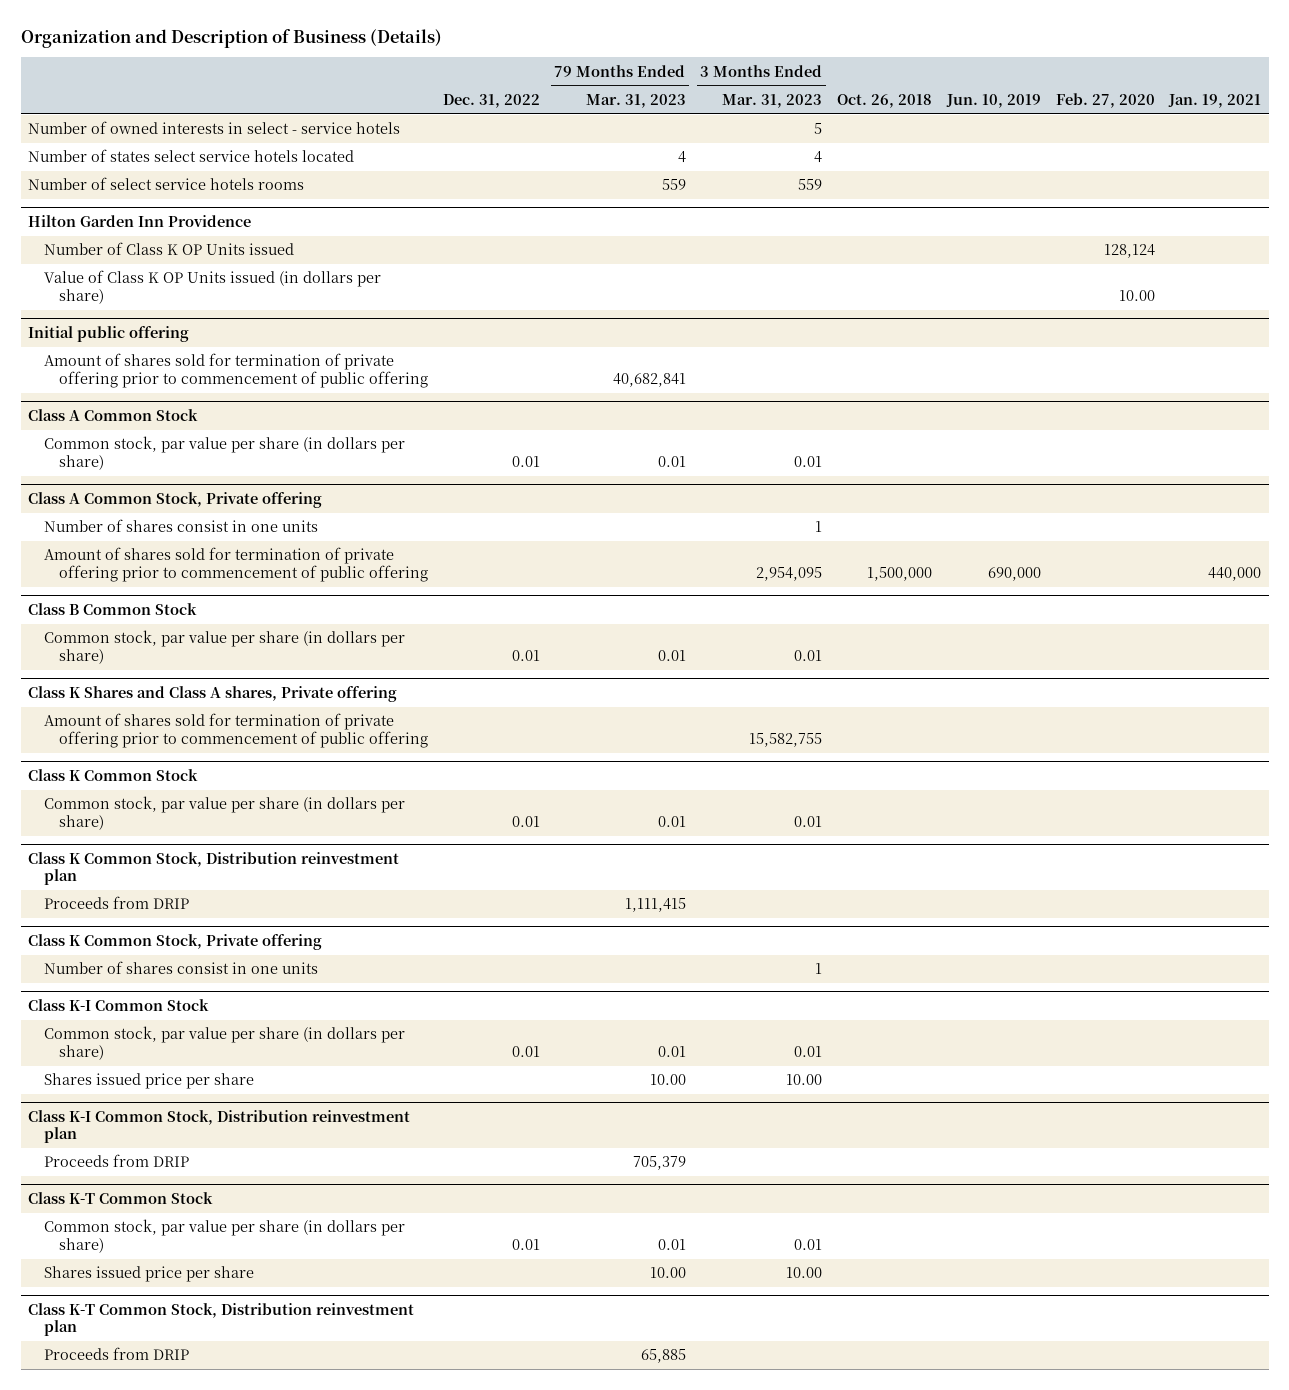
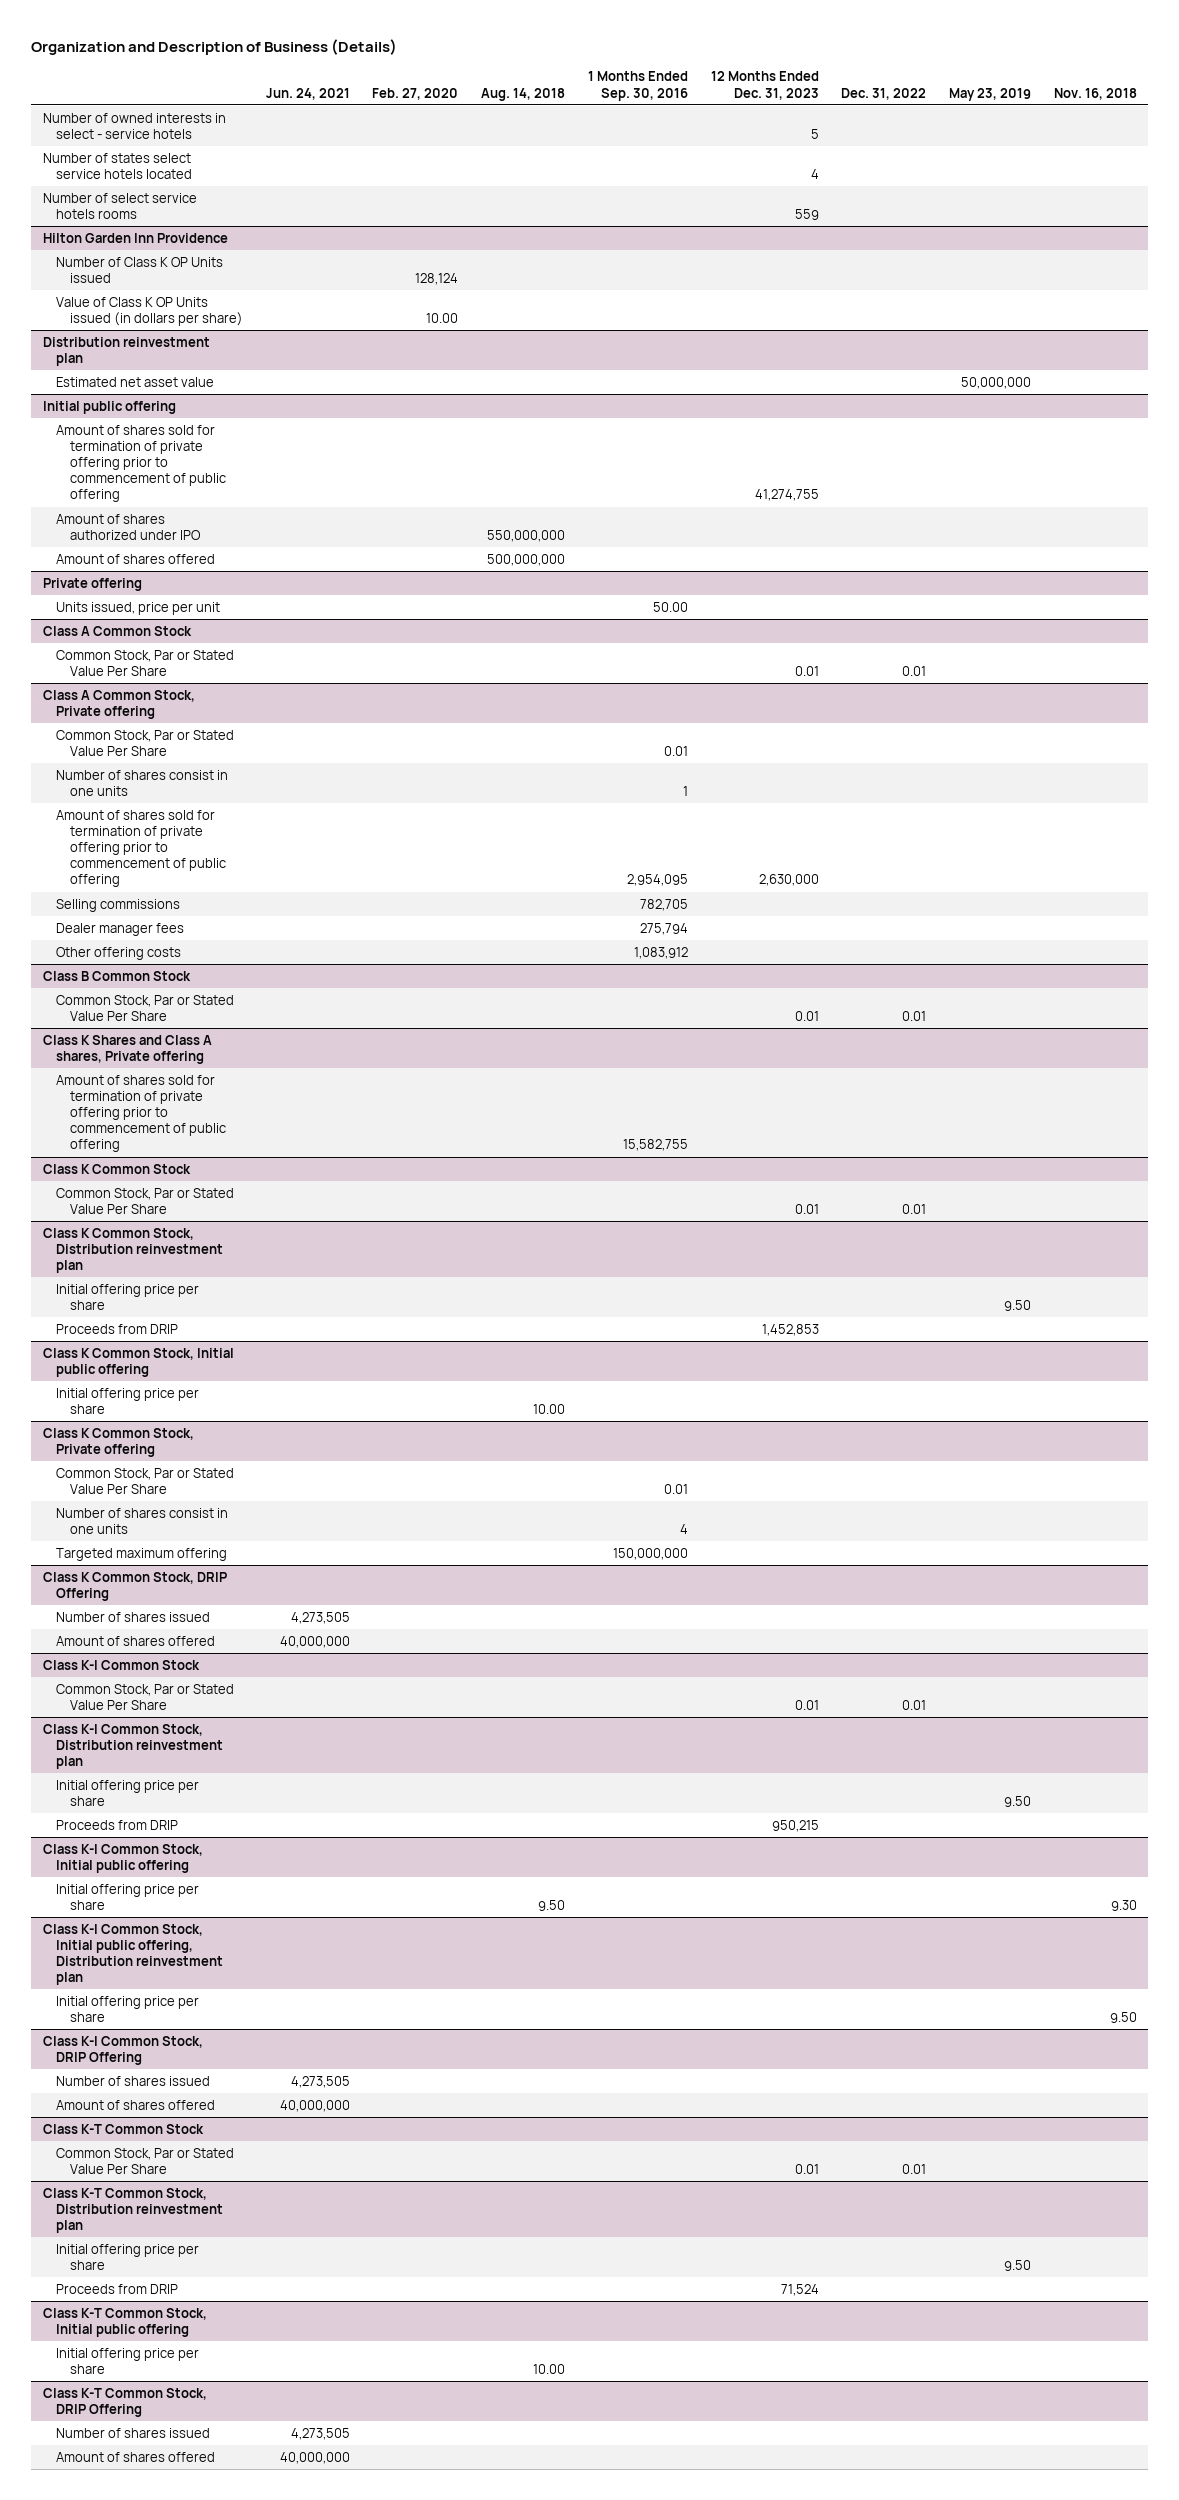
- | Dec. 31, 2022 | 79 Months Ended Mar. 31, 2023 | 3 Months Ended Mar. 31, 2023 | Oct. 26, 2018 | Jun. 10, 2019 | Feb. 27, 2020 | Jan. 19, 2021
+ | Jun. 24, 2021 | Feb. 27, 2020 | Aug. 14, 2018 | 1 Months Ended Sep. 30, 2016 | 12 Months Ended Dec. 31, 2023 | Dec. 31, 2022 | May 23, 2019 | Nov. 16, 2018
+ Distribution reinvestment plan
+ Estimated net asset value | | | | | | | 50,000,000 |
@ Initial public offering
+ Amount of shares authorized under IPO | | | 550,000,000 | | | | |
+ Amount of shares offered | | | 500,000,000 | | | | |
+ Private offering
+ Units issued, price per unit | | | | 50.00 | | | |
@ Class A Common Stock
- Common stock, par value per share (in dollars per share) | 0.01 | 0.01 | 0.01 | | | |
+ Common Stock, Par or Stated Value Per Share | | | | | 0.01 | 0.01 | |
@ Class A Common Stock, Private offering
+ Common Stock, Par or Stated Value Per Share | | | | 0.01 | | | |
+ Selling commissions | | | | 782,705 | | | |
+ Dealer manager fees | | | | 275,794 | | | |
+ Other offering costs | | | | 1,083,912 | | | |
@ Class B Common Stock
- Common stock, par value per share (in dollars per share) | 0.01 | 0.01 | 0.01 | | | |
+ Common Stock, Par or Stated Value Per Share | | | | | 0.01 | 0.01 | |
@ Class K Common Stock
- Common stock, par value per share (in dollars per share) | 0.01 | 0.01 | 0.01 | | | |
+ Common Stock, Par or Stated Value Per Share | | | | | 0.01 | 0.01 | |
@ Class K Common Stock, Distribution reinvestment plan
+ Initial offering price per share | | | | | | | 9.50 |
+ Class K Common Stock, Initial public offering
+ Initial offering price per share | | | 10.00 | | | | |
@ Class K Common Stock, Private offering
+ Common Stock, Par or Stated Value Per Share | | | | 0.01 | | | |
+ Targeted maximum offering | | | | 150,000,000 | | | |
+ Class K Common Stock, DRIP Offering
+ Number of shares issued | 4,273,505 | | | | | | |
+ Amount of shares offered | 40,000,000 | | | | | | |
@ Class K-I Common Stock
- Common stock, par value per share (in dollars per share) | 0.01 | 0.01 | 0.01 | | | |
- Shares issued price per share | | 10.00 | 10.00 | | | |
+ Common Stock, Par or Stated Value Per Share | | | | | 0.01 | 0.01 | |
@ Class K-I Common Stock, Distribution reinvestment plan
+ Initial offering price per share | | | | | | | 9.50 |
+ Class K-I Common Stock, Initial public offering
+ Initial offering price per share | | | 9.50 | | | | | 9.30
+ Class K-I Common Stock, Initial public offering, Distribution reinvestment plan
+ Initial offering price per share | | | | | | | | 9.50
+ Class K-I Common Stock, DRIP Offering
+ Number of shares issued | 4,273,505 | | | | | | |
+ Amount of shares offered | 40,000,000 | | | | | | |
@ Class K-T Common Stock
- Common stock, par value per share (in dollars per share) | 0.01 | 0.01 | 0.01 | | | |
- Shares issued price per share | | 10.00 | 10.00 | | | |
+ Common Stock, Par or Stated Value Per Share | | | | | 0.01 | 0.01 | |
@ Class K-T Common Stock, Distribution reinvestment plan
+ Initial offering price per share | | | | | | | 9.50 |
+ Class K-T Common Stock, Initial public offering
+ Initial offering price per share | | | 10.00 | | | | |
+ Class K-T Common Stock, DRIP Offering
+ Number of shares issued | 4,273,505 | | | | | | |
+ Amount of shares offered | 40,000,000 | | | | | | |

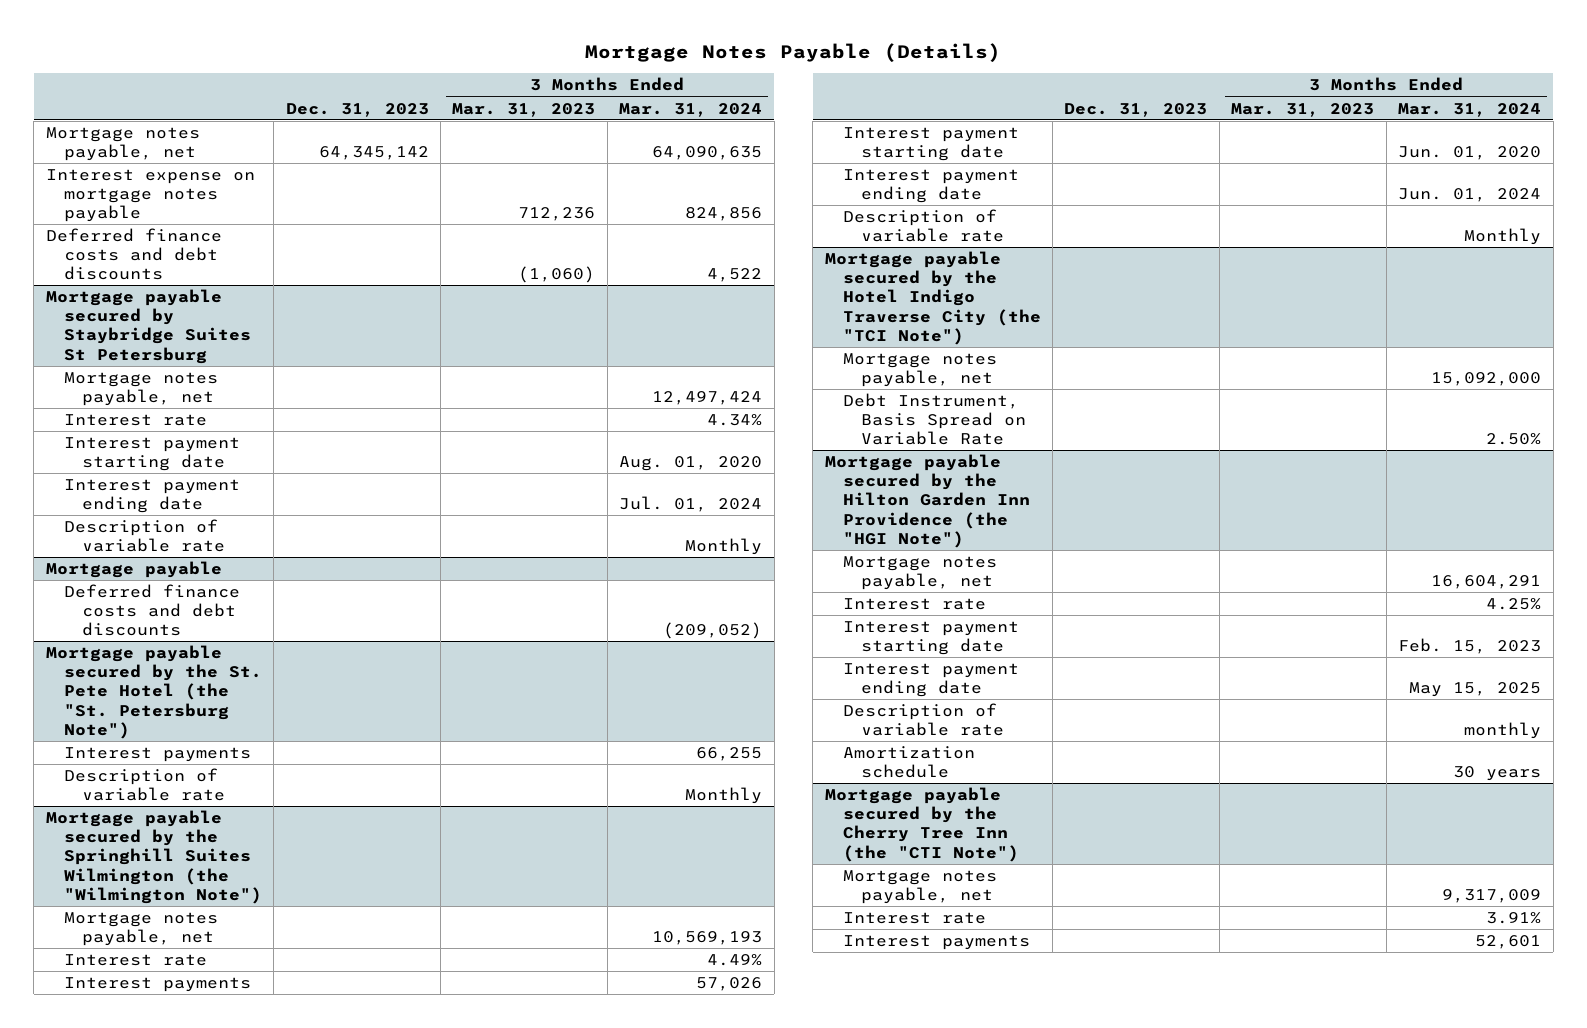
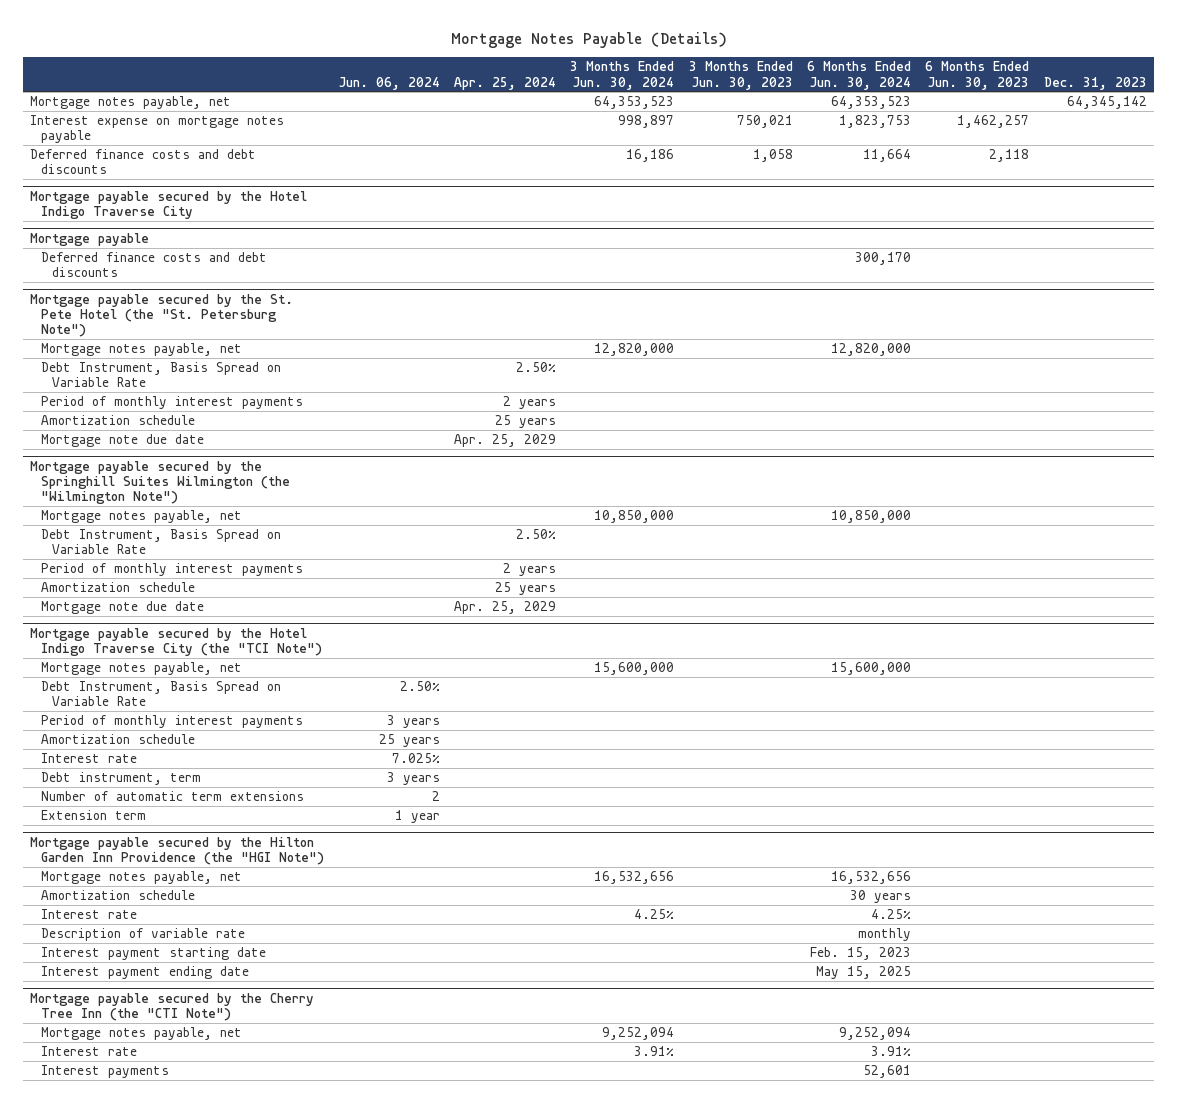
- | Dec. 31, 2023 | 3 Months Ended Mar. 31, 2023 | 3 Months Ended Mar. 31, 2024
+ | Jun. 06, 2024 | Apr. 25, 2024 | 3 Months Ended Jun. 30, 2024 | 3 Months Ended Jun. 30, 2023 | 6 Months Ended Jun. 30, 2024 | 6 Months Ended Jun. 30, 2023 | Dec. 31, 2023
- Mortgage payable secured by Staybridge Suites St Petersburg
- Mortgage notes payable, net | | | 12,497,424
- Interest rate | | | 4.34%
- Interest payment starting date | | | Aug. 01, 2020
- Interest payment ending date | | | Jul. 01, 2024
- Description of variable rate | | | Monthly
+ Mortgage payable secured by the Hotel Indigo Traverse City
@ Mortgage payable secured by the St. Pete Hotel (the "St. Petersburg Note")
- Interest payments | | | 66,255
- Description of variable rate | | | Monthly
+ Mortgage notes payable, net | | | 12,820,000 | | 12,820,000 | |
+ Debt Instrument, Basis Spread on Variable Rate | | 2.50% | | | | |
+ Period of monthly interest payments | | 2 years | | | | |
+ Amortization schedule | | 25 years | | | | |
+ Mortgage note due date | | Apr. 25, 2029 | | | | |
@ Mortgage payable secured by the Springhill Suites Wilmington (the "Wilmington Note")
- Interest rate | | | 4.49%
- Interest payments | | | 57,026
- Interest payment starting date | | | Jun. 01, 2020
- Interest payment ending date | | | Jun. 01, 2024
- Description of variable rate | | | Monthly
+ Debt Instrument, Basis Spread on Variable Rate | | 2.50% | | | | |
+ Period of monthly interest payments | | 2 years | | | | |
+ Amortization schedule | | 25 years | | | | |
+ Mortgage note due date | | Apr. 25, 2029 | | | | |
@ Mortgage payable secured by the Hotel Indigo Traverse City (the "TCI Note")
+ Period of monthly interest payments | 3 years | | | | | |
+ Amortization schedule | 25 years | | | | | |
+ Interest rate | 7.025% | | | | | |
+ Debt instrument, term | 3 years | | | | | |
+ Number of automatic term extensions | 2 | | | | | |
+ Extension term | 1 year | | | | | |
@ Mortgage payable secured by the Hilton Garden Inn Providence (the "HGI Note")
moved up: Amortization schedule | | | | | 30 years | |
moved up: Description of variable rate | | | | | monthly | |

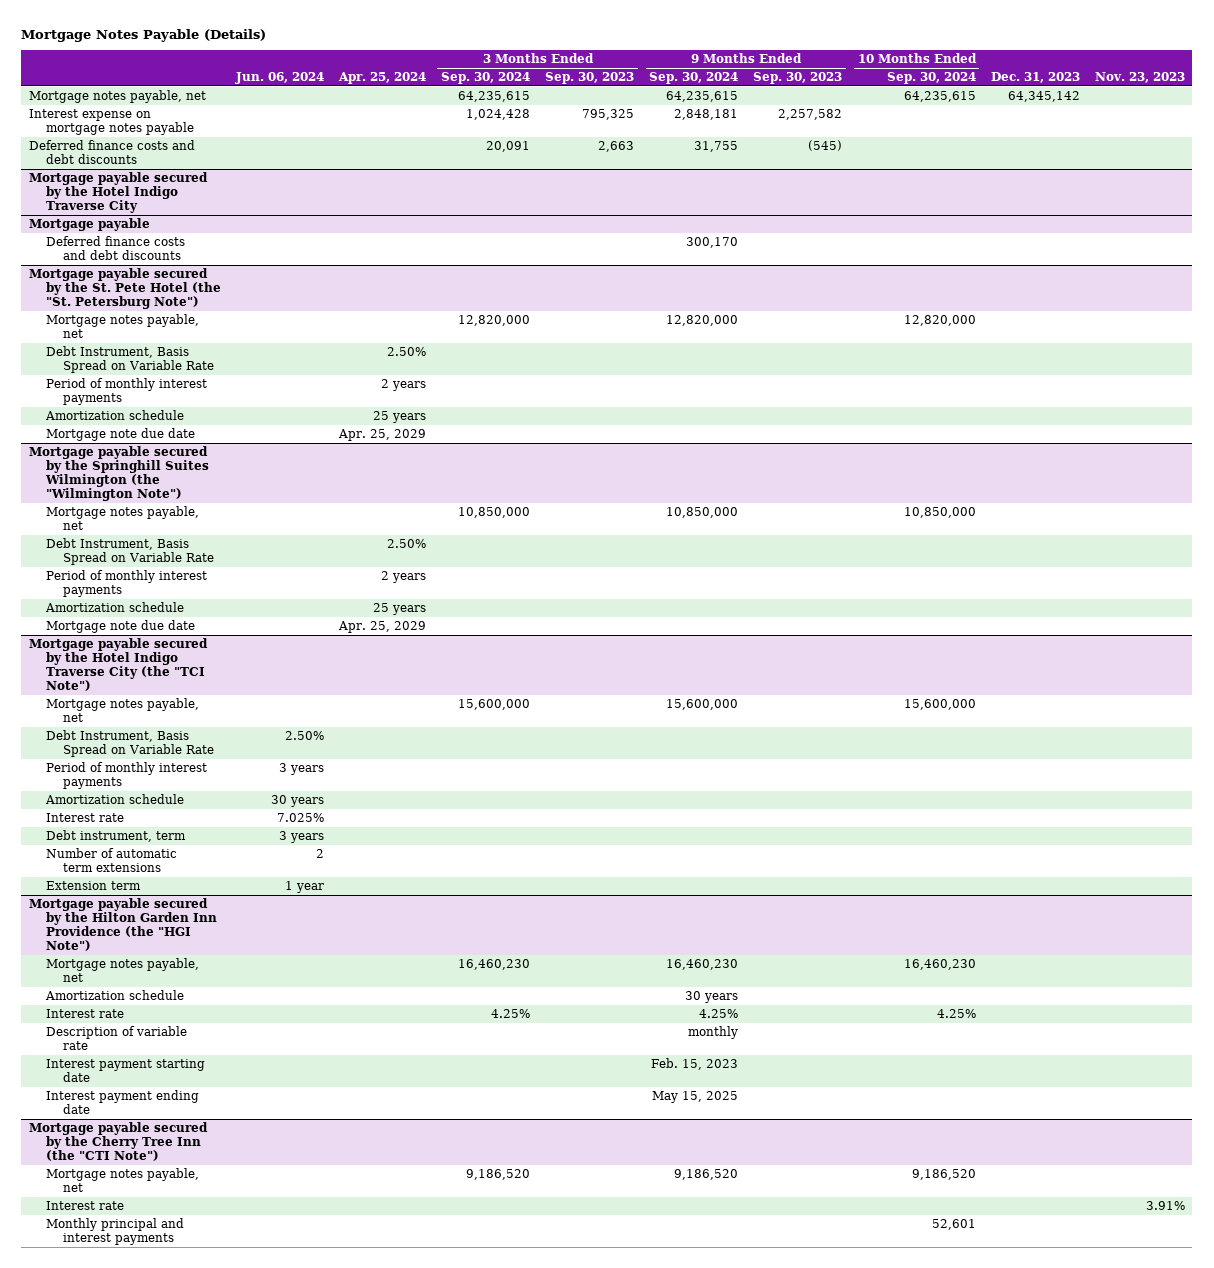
- | Jun. 06, 2024 | Apr. 25, 2024 | 3 Months Ended Jun. 30, 2024 | 3 Months Ended Jun. 30, 2023 | 6 Months Ended Jun. 30, 2024 | 6 Months Ended Jun. 30, 2023 | Dec. 31, 2023
+ | Jun. 06, 2024 | Apr. 25, 2024 | 3 Months Ended Sep. 30, 2024 | 3 Months Ended Sep. 30, 2023 | 9 Months Ended Sep. 30, 2024 | 9 Months Ended Sep. 30, 2023 | 10 Months Ended Sep. 30, 2024 | Dec. 31, 2023 | Nov. 23, 2023
@ Mortgage payable secured by the Hotel Indigo Traverse City (the "TCI Note")
- Amortization schedule | 25 years | | | | | |
+ Amortization schedule | 30 years | | | | | | | |
@ Mortgage payable secured by the Cherry Tree Inn (the "CTI Note")
- Interest payments | | | | | 52,601 | |
+ Monthly principal and interest payments | | | | | | | 52,601 | |

